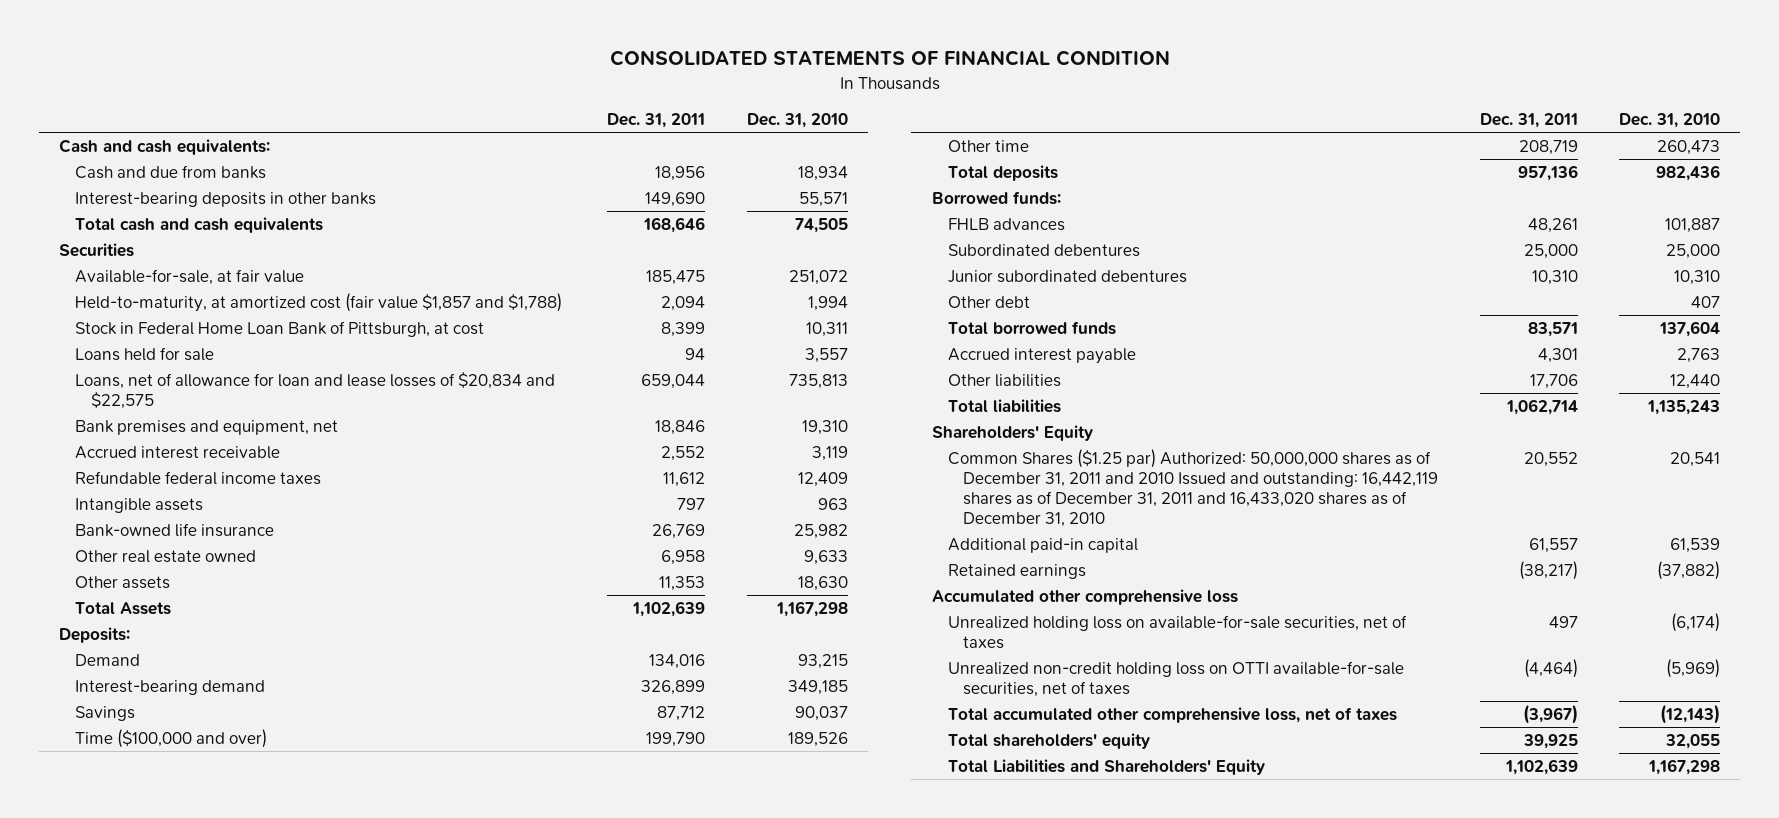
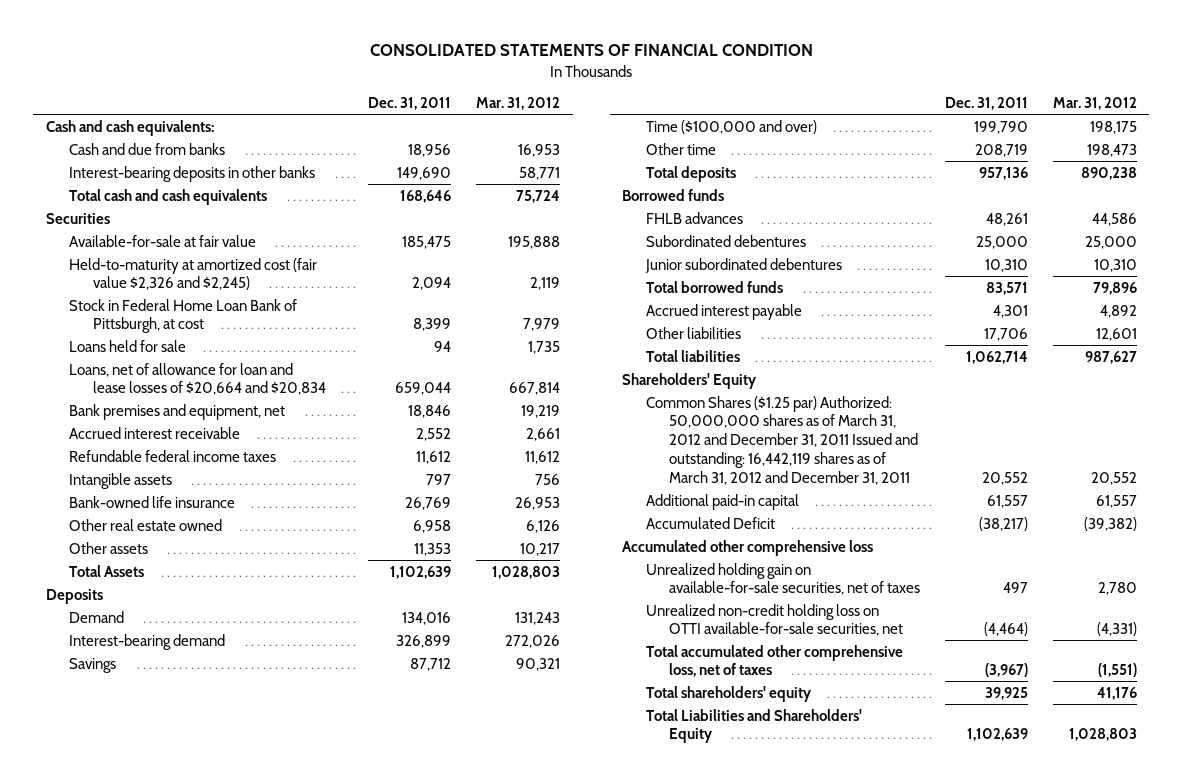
- | Dec. 31, 2011 | Dec. 31, 2010
+ | Dec. 31, 2011 | Mar. 31, 2012
- Available-for-sale, at fair value | 185,475 | 251,072
- Held-to-maturity, at amortized cost (fair value $1,857 and $1,788) | 2,094 | 1,994
+ Available-for-sale at fair value | 185,475 | 195,888
+ Held-to-maturity at amortized cost (fair value $2,326 and $2,245) | 2,094 | 2,119
- Loans, net of allowance for loan and lease losses of $20,834 and $22,575 | 659,044 | 735,813
+ Loans, net of allowance for loan and lease losses of $20,664 and $20,834 | 659,044 | 667,814
- Deposits:
+ Deposits
- Borrowed funds:
+ Borrowed funds
- Other debt | | 407
- Common Shares ($1.25 par) Authorized: 50,000,000 shares as of December 31, 2011 and 2010 Issued and outstanding: 16,442,119 shares as of December 31, 2011 and 16,433,020 shares as of December 31, 2010 | 20,552 | 20,541
+ Common Shares ($1.25 par) Authorized: 50,000,000 shares as of March 31, 2012 and December 31, 2011 Issued and outstanding: 16,442,119 shares as of March 31, 2012 and December 31, 2011 | 20,552 | 20,552
- Retained earnings | (38,217) | (37,882)
+ Accumulated Deficit | (38,217) | (39,382)
- Unrealized holding loss on available-for-sale securities, net of taxes | 497 | (6,174)
- Unrealized non-credit holding loss on OTTI available-for-sale securities, net of taxes | (4,464) | (5,969)
+ Unrealized holding gain on available-for-sale securities, net of taxes | 497 | 2,780
+ Unrealized non-credit holding loss on OTTI available-for-sale securities, net | (4,464) | (4,331)

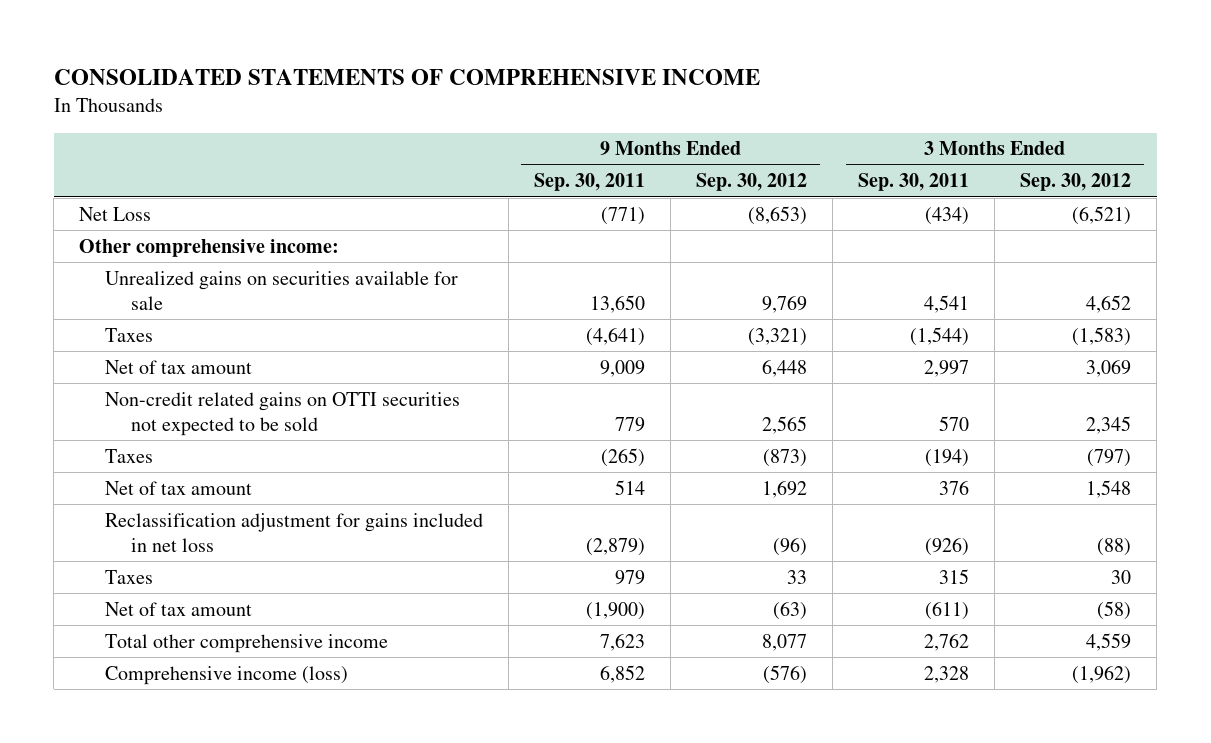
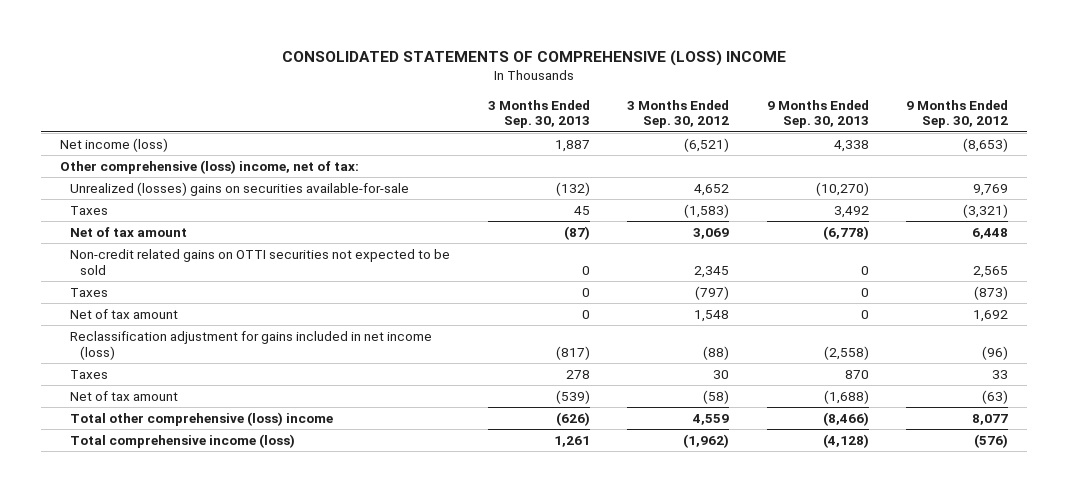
- CONSOLIDATED STATEMENTS OF COMPREHENSIVE INCOME
+ CONSOLIDATED STATEMENTS OF COMPREHENSIVE (LOSS) INCOME
- | 9 Months Ended Sep. 30, 2011 | 9 Months Ended Sep. 30, 2012 | 3 Months Ended Sep. 30, 2011 | 3 Months Ended Sep. 30, 2012
+ | 3 Months Ended Sep. 30, 2013 | 3 Months Ended Sep. 30, 2012 | 9 Months Ended Sep. 30, 2013 | 9 Months Ended Sep. 30, 2012
- Net Loss | (771) | (8,653) | (434) | (6,521)
- Other comprehensive income:
- Unrealized gains on securities available for sale | 13,650 | 9,769 | 4,541 | 4,652
+ Net income (loss) | 1,887 | (6,521) | 4,338 | (8,653)
+ Other comprehensive (loss) income, net of tax:
+ Unrealized (losses) gains on securities available-for-sale | (132) | 4,652 | (10,270) | 9,769
- Reclassification adjustment for gains included in net loss | (2,879) | (96) | (926) | (88)
+ Reclassification adjustment for gains included in net income (loss) | (817) | (88) | (2,558) | (96)
- Total other comprehensive income | 7,623 | 8,077 | 2,762 | 4,559
- Comprehensive income (loss) | 6,852 | (576) | 2,328 | (1,962)
+ Total other comprehensive (loss) income | (626) | 4,559 | (8,466) | 8,077
+ Total comprehensive income (loss) | 1,261 | (1,962) | (4,128) | (576)

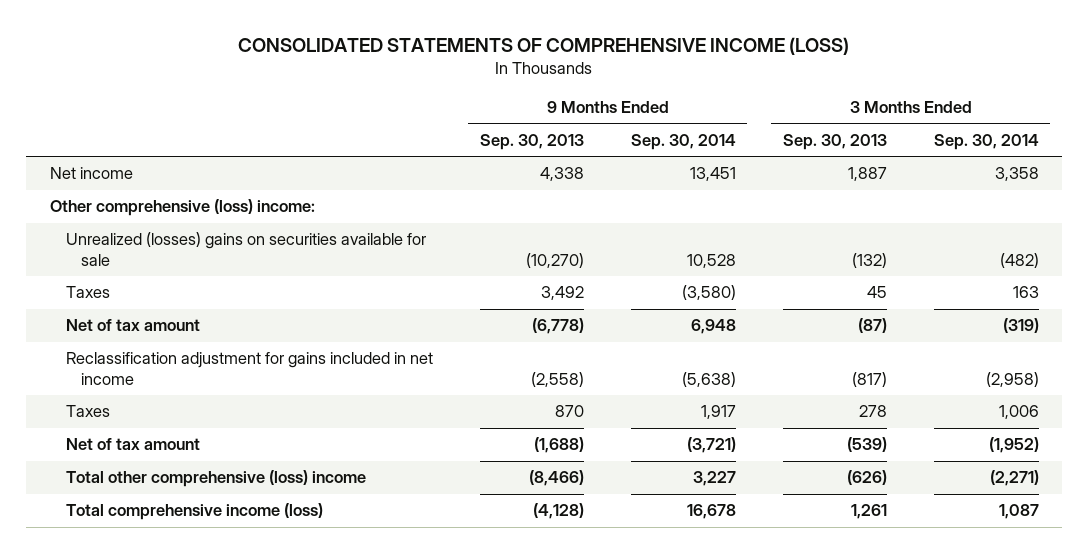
- CONSOLIDATED STATEMENTS OF COMPREHENSIVE (LOSS) INCOME
+ CONSOLIDATED STATEMENTS OF COMPREHENSIVE INCOME (LOSS)
- | 3 Months Ended Sep. 30, 2013 | 3 Months Ended Sep. 30, 2012 | 9 Months Ended Sep. 30, 2013 | 9 Months Ended Sep. 30, 2012
+ | 9 Months Ended Sep. 30, 2013 | 9 Months Ended Sep. 30, 2014 | 3 Months Ended Sep. 30, 2013 | 3 Months Ended Sep. 30, 2014
- Net income (loss) | 1,887 | (6,521) | 4,338 | (8,653)
- Other comprehensive (loss) income, net of tax:
- Unrealized (losses) gains on securities available-for-sale | (132) | 4,652 | (10,270) | 9,769
+ Net income | 4,338 | 13,451 | 1,887 | 3,358
+ Other comprehensive (loss) income:
+ Unrealized (losses) gains on securities available for sale | (10,270) | 10,528 | (132) | (482)
- Non-credit related gains on OTTI securities not expected to be sold | 0 | 2,345 | 0 | 2,565
- Taxes | 0 | (797) | 0 | (873)
- Net of tax amount | 0 | 1,548 | 0 | 1,692
- Reclassification adjustment for gains included in net income (loss) | (817) | (88) | (2,558) | (96)
+ Reclassification adjustment for gains included in net income | (2,558) | (5,638) | (817) | (2,958)

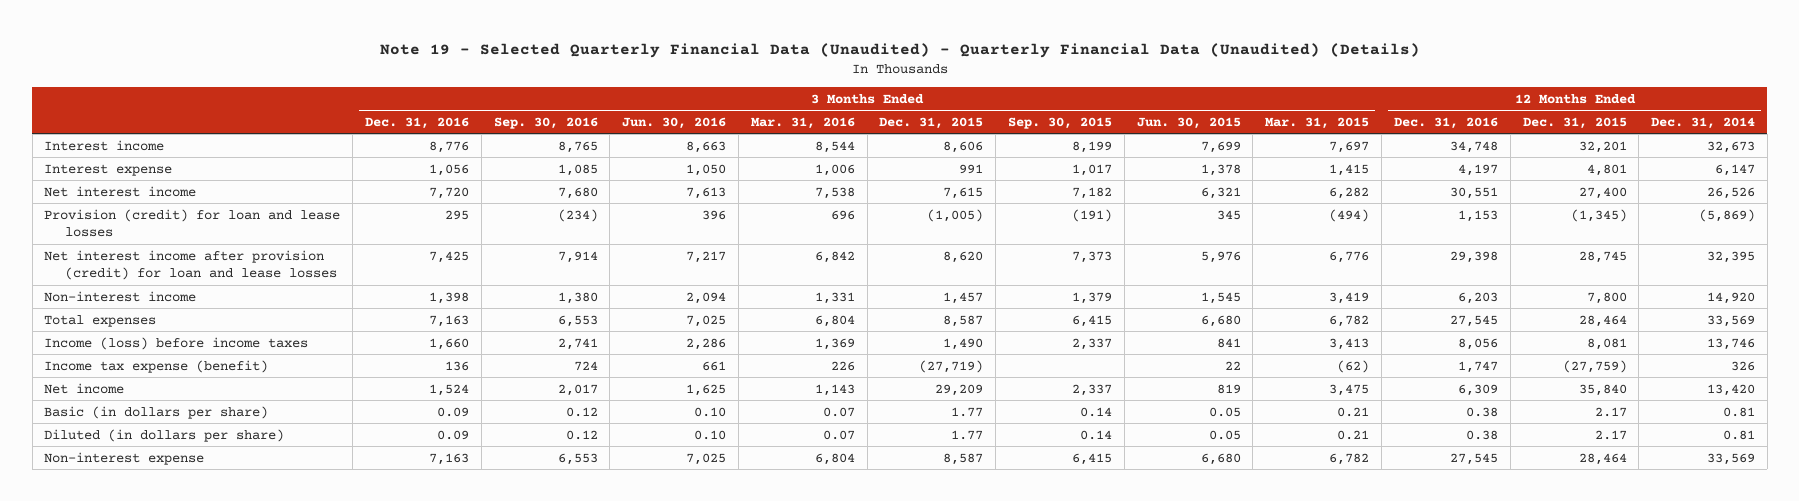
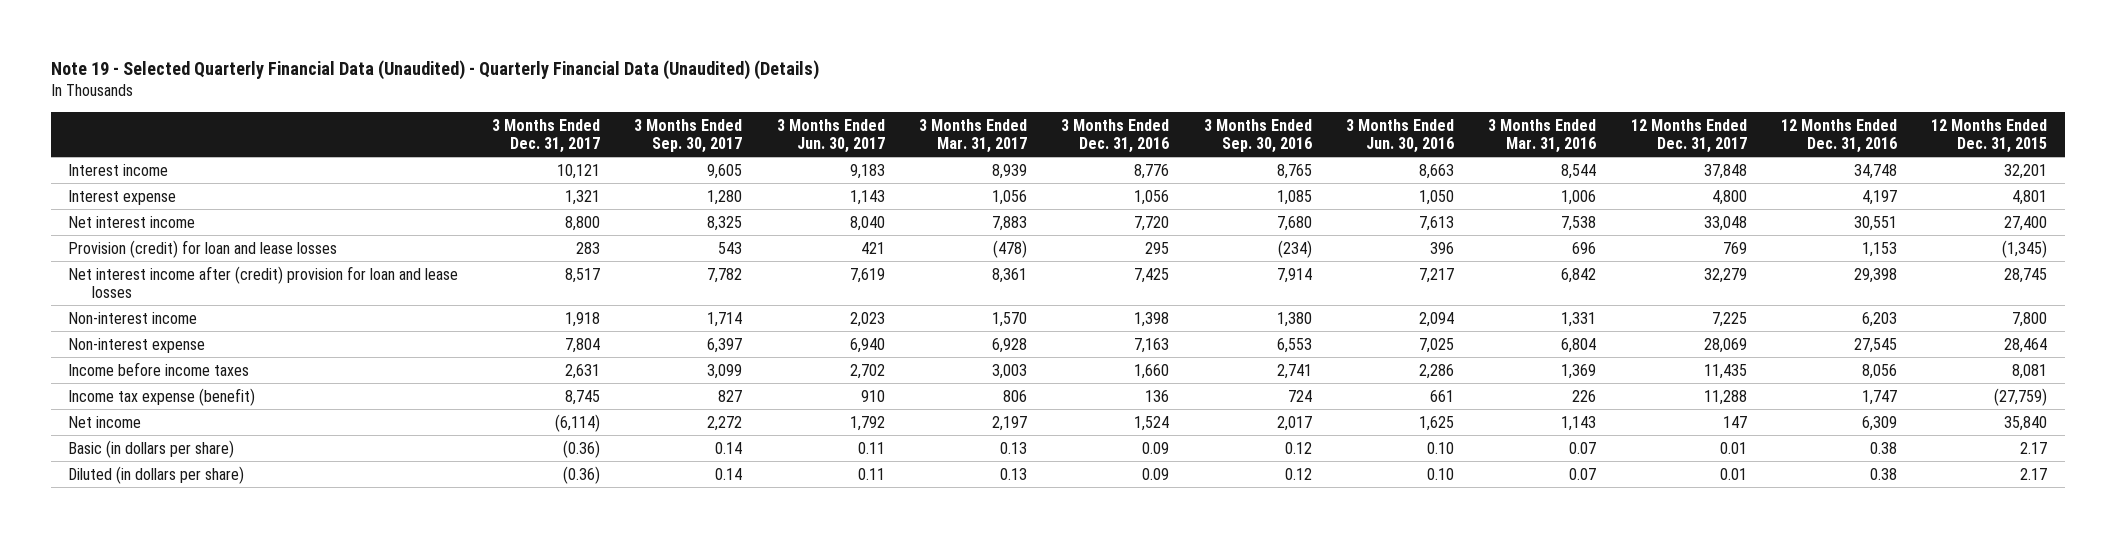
- | 3 Months Ended Dec. 31, 2016 | 3 Months Ended Sep. 30, 2016 | 3 Months Ended Jun. 30, 2016 | 3 Months Ended Mar. 31, 2016 | 3 Months Ended Dec. 31, 2015 | 3 Months Ended Sep. 30, 2015 | 3 Months Ended Jun. 30, 2015 | 3 Months Ended Mar. 31, 2015 | 12 Months Ended Dec. 31, 2016 | 12 Months Ended Dec. 31, 2015 | 12 Months Ended Dec. 31, 2014
+ | 3 Months Ended Dec. 31, 2017 | 3 Months Ended Sep. 30, 2017 | 3 Months Ended Jun. 30, 2017 | 3 Months Ended Mar. 31, 2017 | 3 Months Ended Dec. 31, 2016 | 3 Months Ended Sep. 30, 2016 | 3 Months Ended Jun. 30, 2016 | 3 Months Ended Mar. 31, 2016 | 12 Months Ended Dec. 31, 2017 | 12 Months Ended Dec. 31, 2016 | 12 Months Ended Dec. 31, 2015
- Net interest income after provision (credit) for loan and lease losses | 7,425 | 7,914 | 7,217 | 6,842 | 8,620 | 7,373 | 5,976 | 6,776 | 29,398 | 28,745 | 32,395
+ Net interest income after (credit) provision for loan and lease losses | 8,517 | 7,782 | 7,619 | 8,361 | 7,425 | 7,914 | 7,217 | 6,842 | 32,279 | 29,398 | 28,745
- Total expenses | 7,163 | 6,553 | 7,025 | 6,804 | 8,587 | 6,415 | 6,680 | 6,782 | 27,545 | 28,464 | 33,569
- Income (loss) before income taxes | 1,660 | 2,741 | 2,286 | 1,369 | 1,490 | 2,337 | 841 | 3,413 | 8,056 | 8,081 | 13,746
moved up: Non-interest expense | 7,804 | 6,397 | 6,940 | 6,928 | 7,163 | 6,553 | 7,025 | 6,804 | 28,069 | 27,545 | 28,464
+ Income before income taxes | 2,631 | 3,099 | 2,702 | 3,003 | 1,660 | 2,741 | 2,286 | 1,369 | 11,435 | 8,056 | 8,081

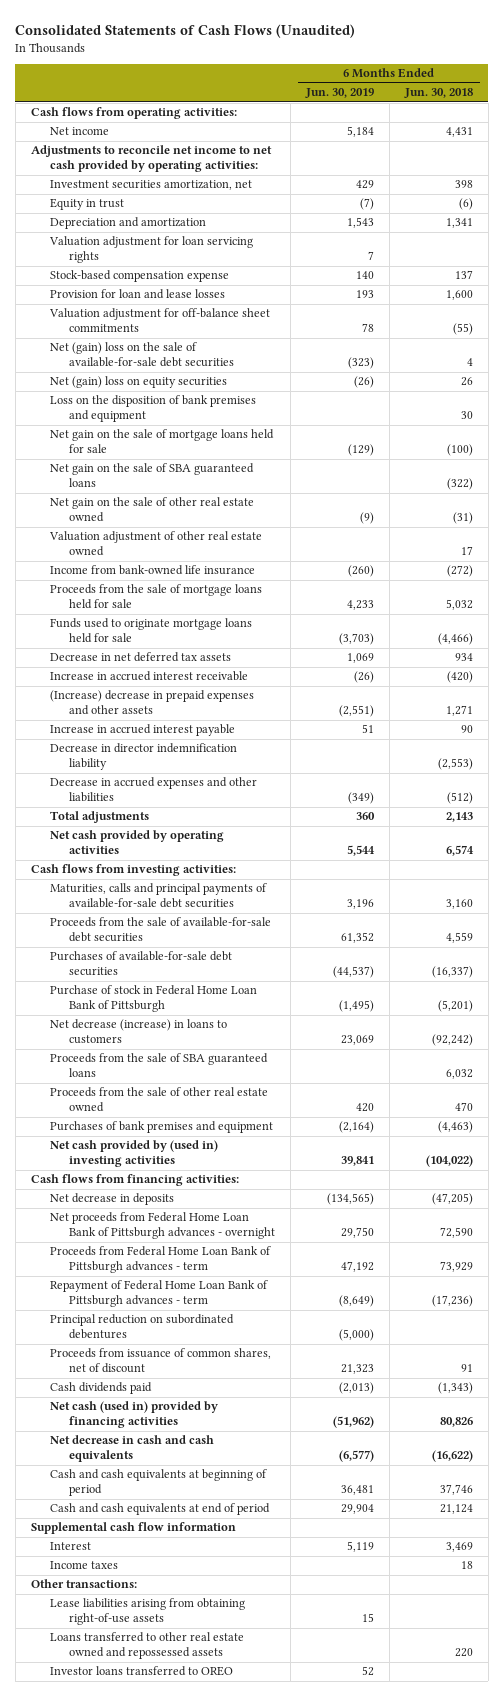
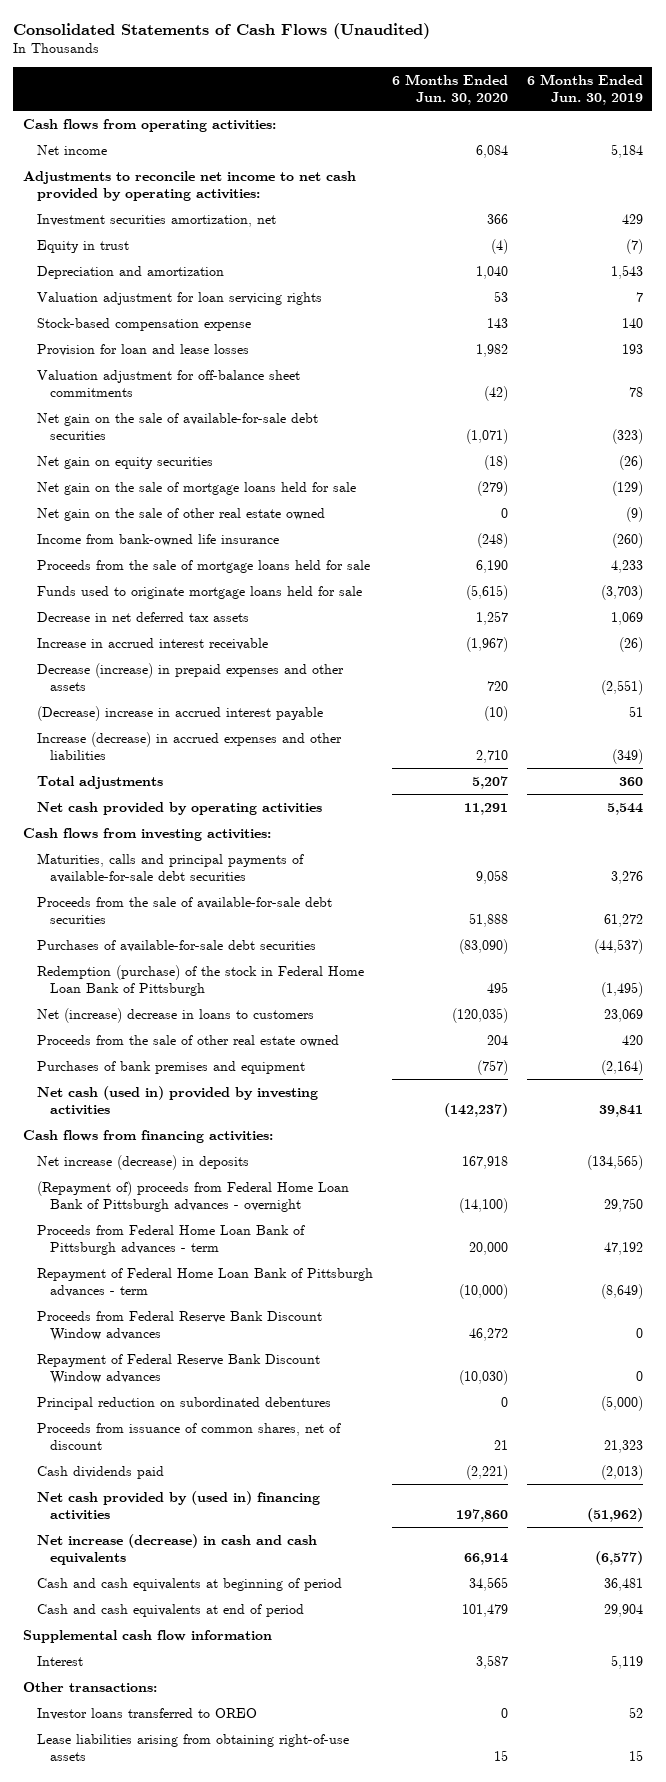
- | 6 Months Ended Jun. 30, 2019 | 6 Months Ended Jun. 30, 2018
+ | 6 Months Ended Jun. 30, 2020 | 6 Months Ended Jun. 30, 2019
- Net (gain) loss on the sale of available-for-sale debt securities | (323) | 4
- Net (gain) loss on equity securities | (26) | 26
- Loss on the disposition of bank premises and equipment | | 30
+ Net gain on the sale of available-for-sale debt securities | (1,071) | (323)
+ Net gain on equity securities | (18) | (26)
- Net gain on the sale of SBA guaranteed loans | | (322)
- Valuation adjustment of other real estate owned | | 17
- (Increase) decrease in prepaid expenses and other assets | (2,551) | 1,271
- Increase in accrued interest payable | 51 | 90
- Decrease in director indemnification liability | | (2,553)
- Decrease in accrued expenses and other liabilities | (349) | (512)
+ Decrease (increase) in prepaid expenses and other assets | 720 | (2,551)
+ (Decrease) increase in accrued interest payable | (10) | 51
+ Increase (decrease) in accrued expenses and other liabilities | 2,710 | (349)
- Maturities, calls and principal payments of available-for-sale debt securities | 3,196 | 3,160
- Proceeds from the sale of available-for-sale debt securities | 61,352 | 4,559
+ Maturities, calls and principal payments of available-for-sale debt securities | 9,058 | 3,276
+ Proceeds from the sale of available-for-sale debt securities | 51,888 | 61,272
- Purchase of stock in Federal Home Loan Bank of Pittsburgh | (1,495) | (5,201)
- Net decrease (increase) in loans to customers | 23,069 | (92,242)
- Proceeds from the sale of SBA guaranteed loans | | 6,032
+ Redemption (purchase) of the stock in Federal Home Loan Bank of Pittsburgh | 495 | (1,495)
+ Net (increase) decrease in loans to customers | (120,035) | 23,069
- Net cash provided by (used in) investing activities | 39,841 | (104,022)
+ Net cash (used in) provided by investing activities | (142,237) | 39,841
- Net decrease in deposits | (134,565) | (47,205)
- Net proceeds from Federal Home Loan Bank of Pittsburgh advances - overnight | 29,750 | 72,590
+ Net increase (decrease) in deposits | 167,918 | (134,565)
+ (Repayment of) proceeds from Federal Home Loan Bank of Pittsburgh advances - overnight | (14,100) | 29,750
+ Proceeds from Federal Reserve Bank Discount Window advances | 46,272 | 0
+ Repayment of Federal Reserve Bank Discount Window advances | (10,030) | 0
- Net cash (used in) provided by financing activities | (51,962) | 80,826
- Net decrease in cash and cash equivalents | (6,577) | (16,622)
+ Net cash provided by (used in) financing activities | 197,860 | (51,962)
+ Net increase (decrease) in cash and cash equivalents | 66,914 | (6,577)
- Income taxes | | 18
- Loans transferred to other real estate owned and repossessed assets | | 220
moved down: Lease liabilities arising from obtaining right-of-use assets | 15 | 15

